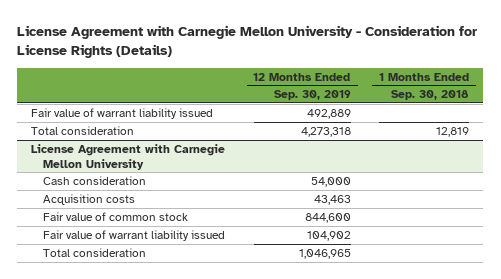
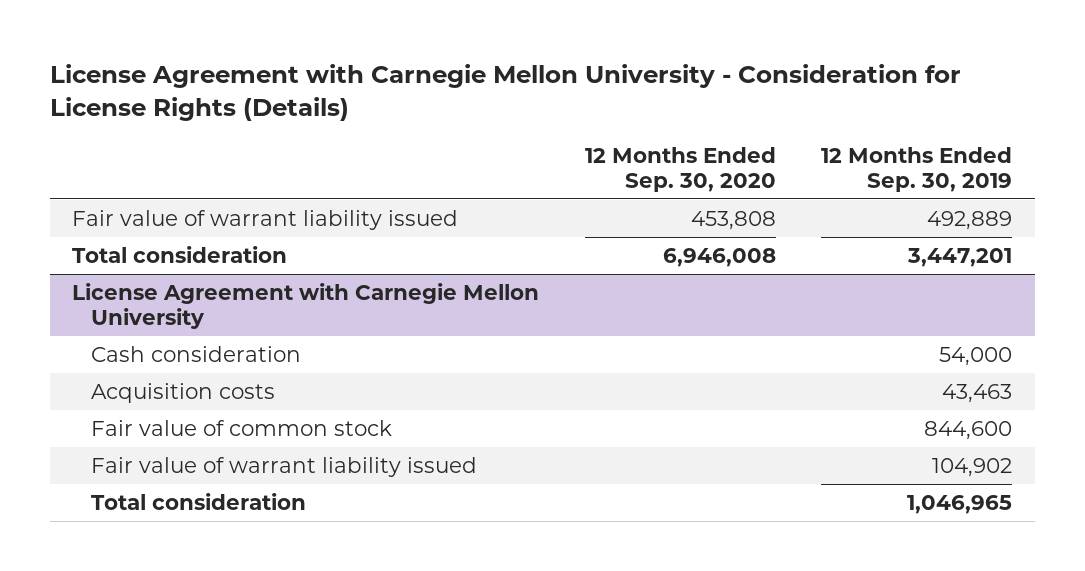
- | 12 Months Ended Sep. 30, 2019 | 1 Months Ended Sep. 30, 2018
+ | 12 Months Ended Sep. 30, 2020 | 12 Months Ended Sep. 30, 2019
- Total consideration | 4,273,318 | 12,819
+ Total consideration | 6,946,008 | 3,447,201

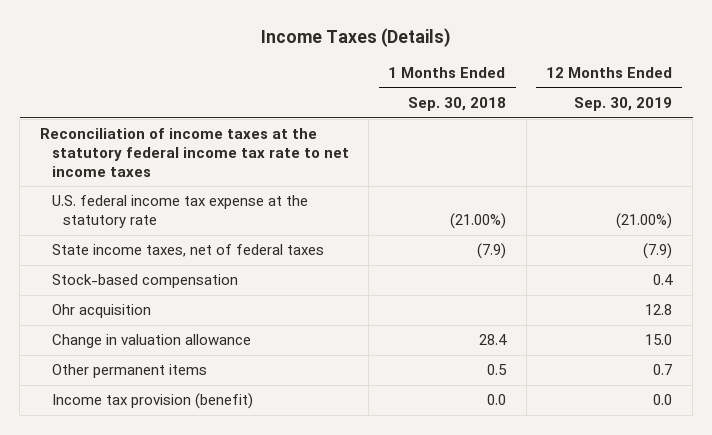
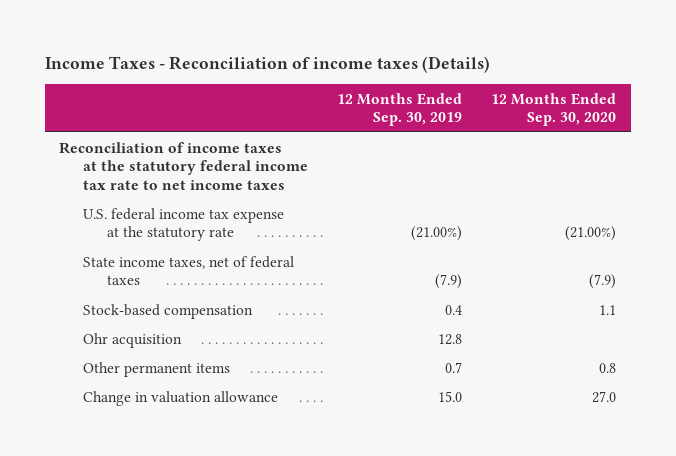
- Income Taxes (Details)
+ Income Taxes - Reconciliation of income taxes (Details)
- | 1 Months Ended Sep. 30, 2018 | 12 Months Ended Sep. 30, 2019
+ | 12 Months Ended Sep. 30, 2019 | 12 Months Ended Sep. 30, 2020
- Income tax provision (benefit) | 0.0 | 0.0
moved down: Change in valuation allowance | 15.0 | 27.0

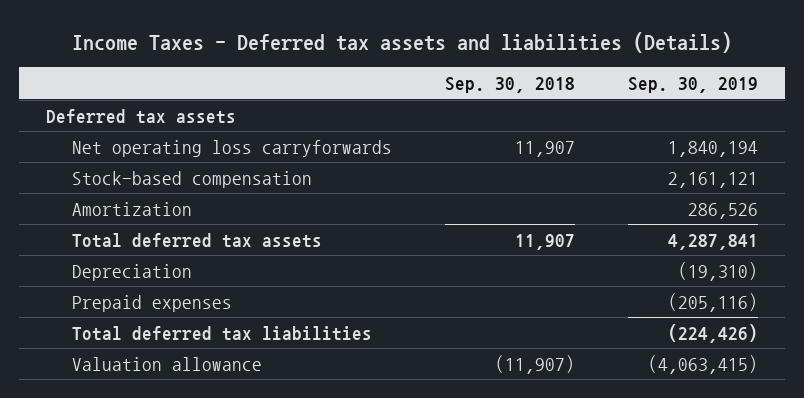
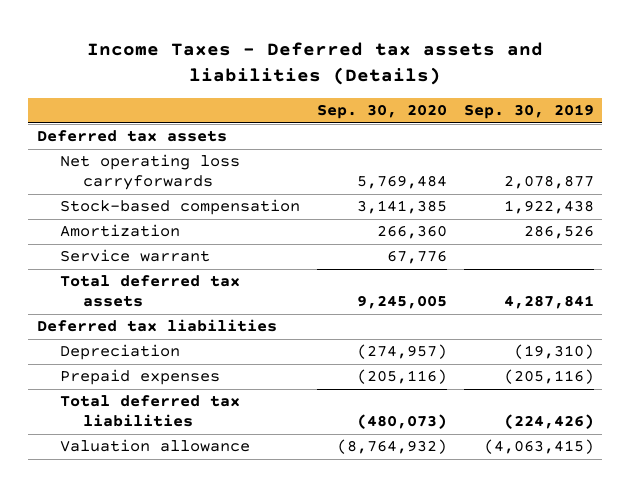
- | Sep. 30, 2018 | Sep. 30, 2019
+ | Sep. 30, 2020 | Sep. 30, 2019
- Net operating loss carryforwards | 11,907 | 1,840,194
- Stock-based compensation | | 2,161,121
+ Net operating loss carryforwards | 5,769,484 | 2,078,877
+ Stock-based compensation | 3,141,385 | 1,922,438
+ Service warrant | 67,776 |
+ Deferred tax liabilities

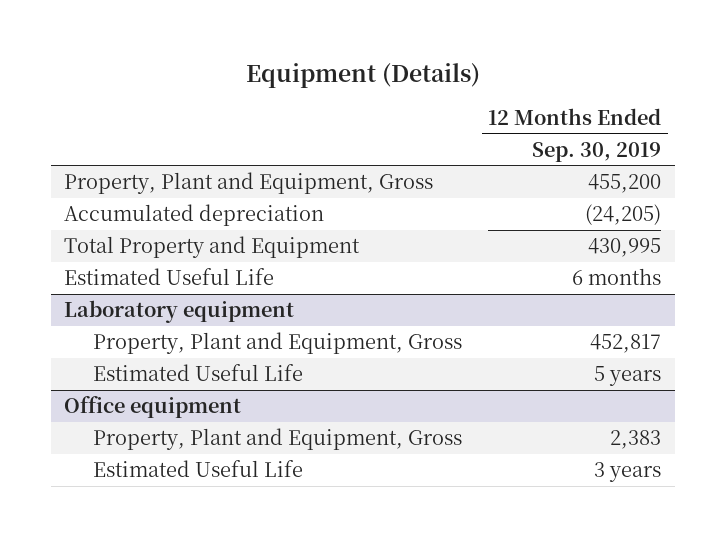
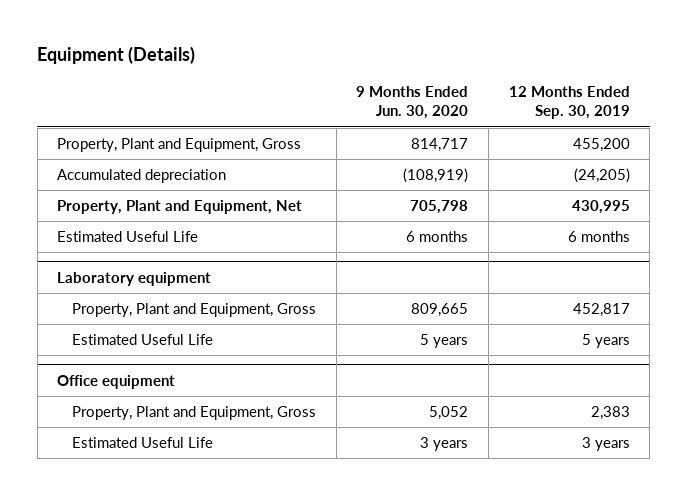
- | 12 Months Ended Sep. 30, 2019
+ | 9 Months Ended Jun. 30, 2020 | 12 Months Ended Sep. 30, 2019
- Total Property and Equipment | 430,995
+ Property, Plant and Equipment, Net | 705,798 | 430,995

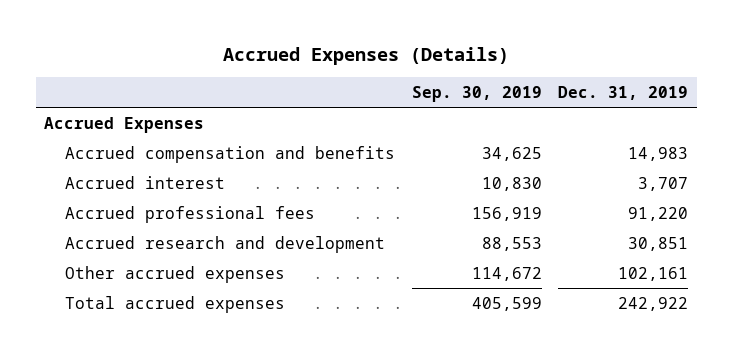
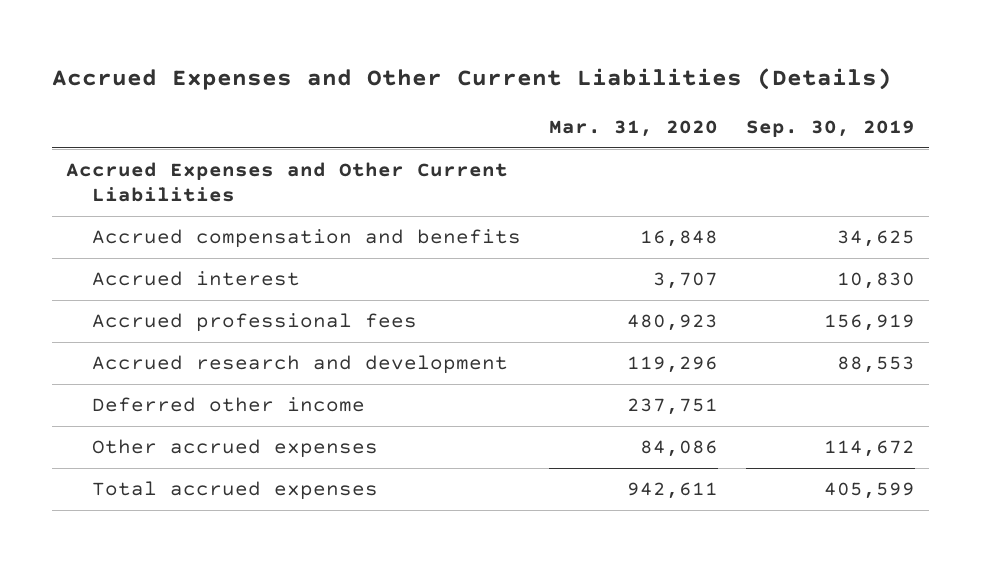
- Accrued Expenses (Details)
+ Accrued Expenses and Other Current Liabilities (Details)
- | Sep. 30, 2019 | Dec. 31, 2019
+ | Mar. 31, 2020 | Sep. 30, 2019
- Accrued Expenses
+ Accrued Expenses and Other Current Liabilities
+ Deferred other income | 237,751 |

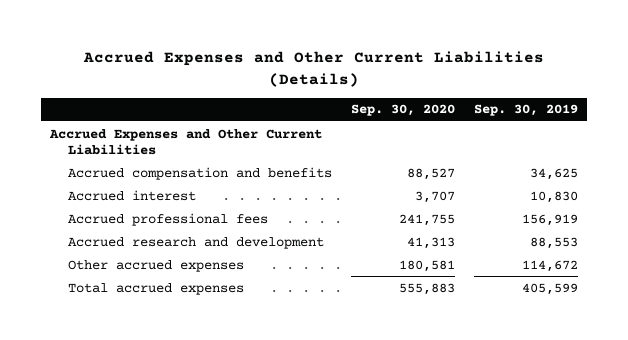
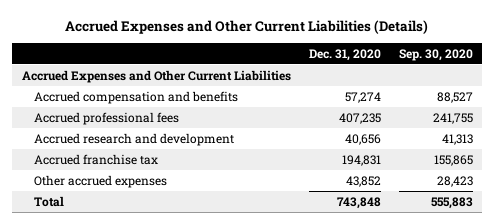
- | Sep. 30, 2020 | Sep. 30, 2019
+ | Dec. 31, 2020 | Sep. 30, 2020
- Accrued interest | 3,707 | 10,830
- Other accrued expenses | 180,581 | 114,672
- Total accrued expenses | 555,883 | 405,599
+ Accrued franchise tax | 194,831 | 155,865
+ Other accrued expenses | 43,852 | 28,423
+ Total | 743,848 | 555,883

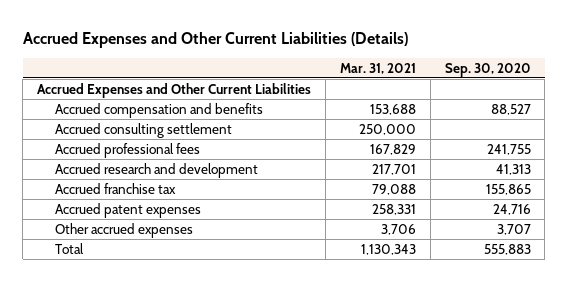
- | Dec. 31, 2020 | Sep. 30, 2020
+ | Mar. 31, 2021 | Sep. 30, 2020
+ Accrued consulting settlement | 250,000 |
- Other accrued expenses | 43,852 | 28,423
+ Accrued patent expenses | 258,331 | 24,716
+ Other accrued expenses | 3,706 | 3,707

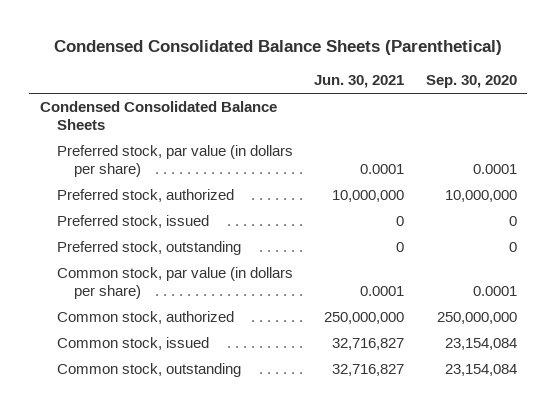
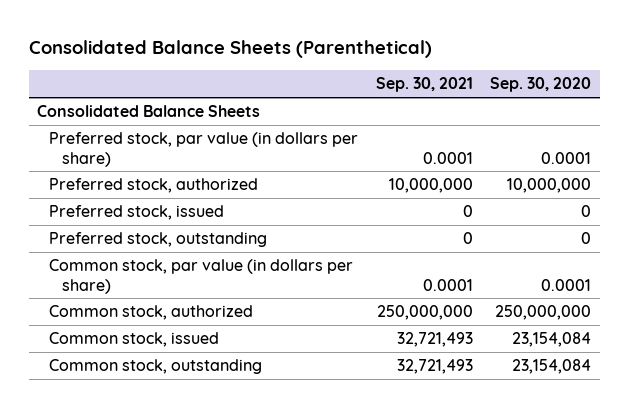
- Condensed Consolidated Balance Sheets (Parenthetical)
+ Consolidated Balance Sheets (Parenthetical)
- | Jun. 30, 2021 | Sep. 30, 2020
+ | Sep. 30, 2021 | Sep. 30, 2020
- Condensed Consolidated Balance Sheets
+ Consolidated Balance Sheets

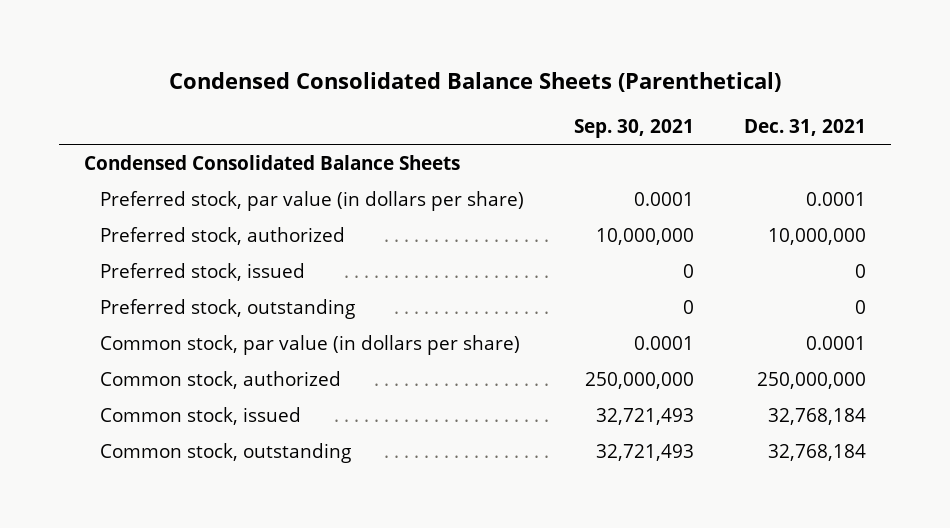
- Consolidated Balance Sheets (Parenthetical)
+ Condensed Consolidated Balance Sheets (Parenthetical)
- | Sep. 30, 2021 | Sep. 30, 2020
+ | Sep. 30, 2021 | Dec. 31, 2021
- Consolidated Balance Sheets
+ Condensed Consolidated Balance Sheets

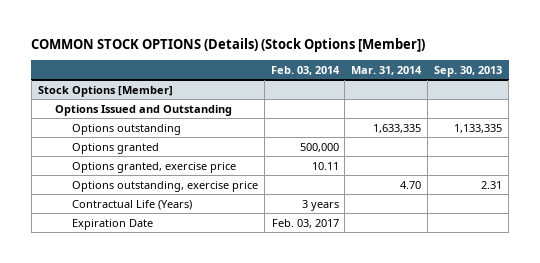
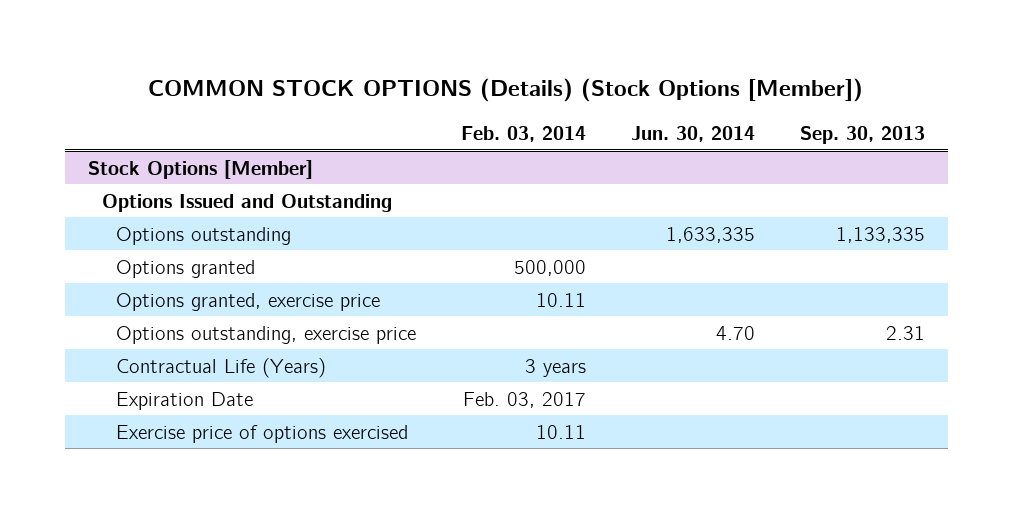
- | Feb. 03, 2014 | Mar. 31, 2014 | Sep. 30, 2013
+ | Feb. 03, 2014 | Jun. 30, 2014 | Sep. 30, 2013
@ Stock Options [Member]
+ Exercise price of options exercised | 10.11 | |

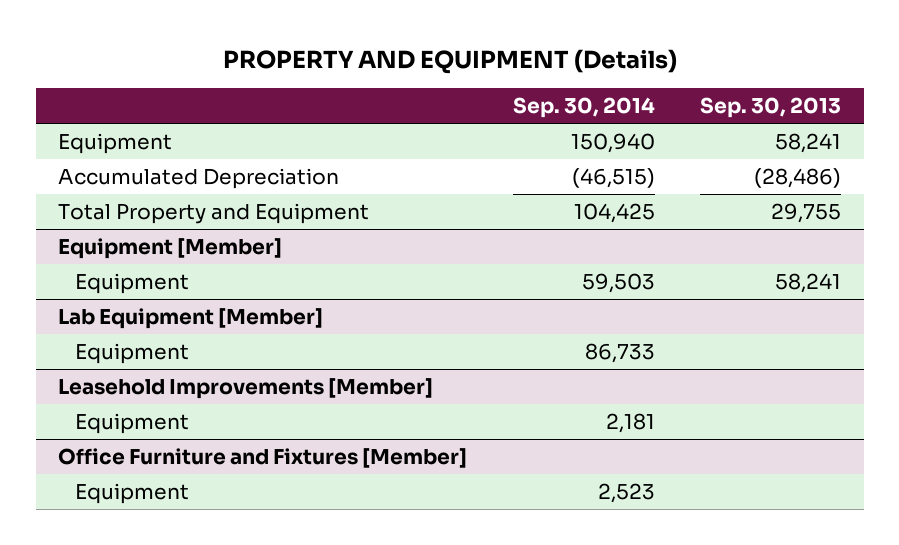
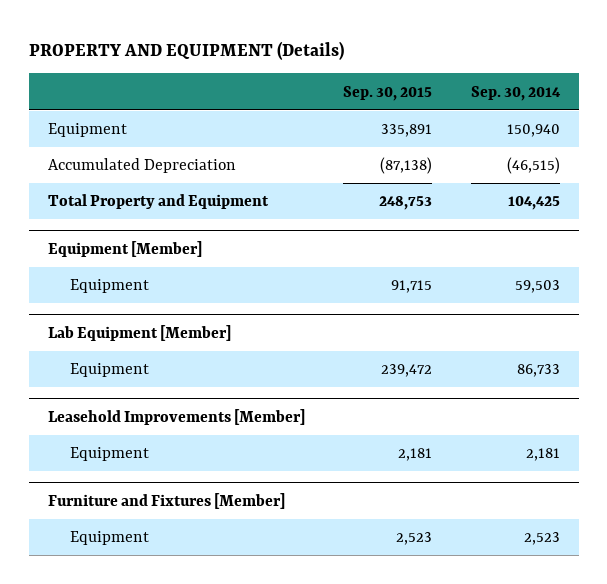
- | Sep. 30, 2014 | Sep. 30, 2013
+ | Sep. 30, 2015 | Sep. 30, 2014
- Office Furniture and Fixtures [Member]
+ Furniture and Fixtures [Member]

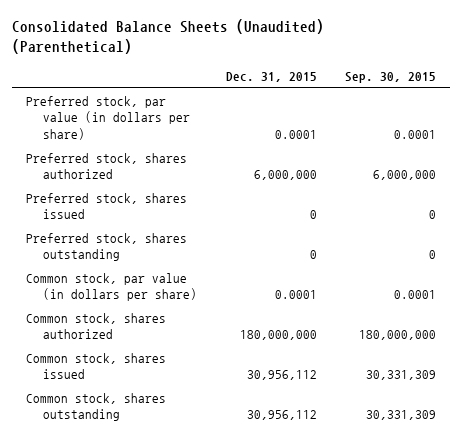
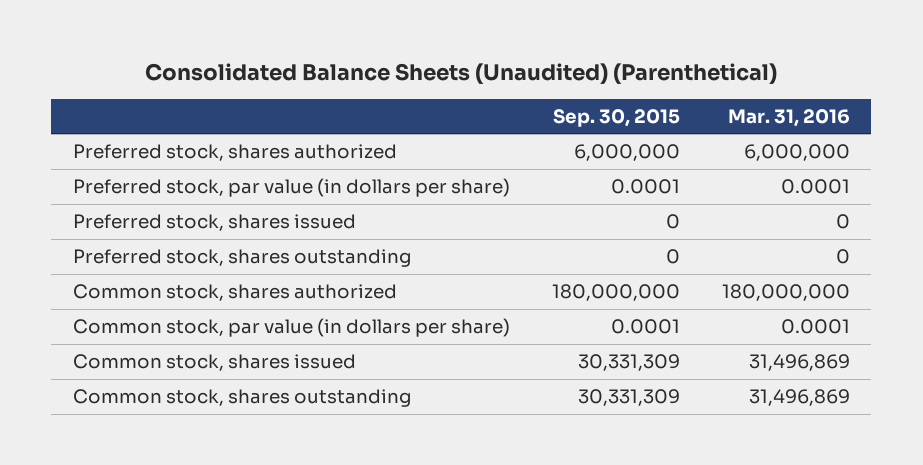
- | Dec. 31, 2015 | Sep. 30, 2015
+ | Sep. 30, 2015 | Mar. 31, 2016
moved down: Preferred stock, par value (in dollars per share) | 0.0001 | 0.0001
moved down: Common stock, par value (in dollars per share) | 0.0001 | 0.0001

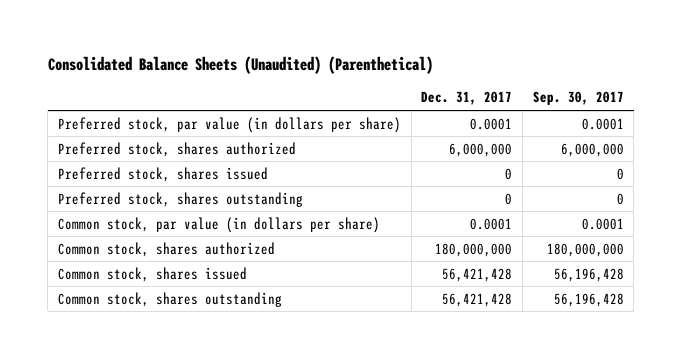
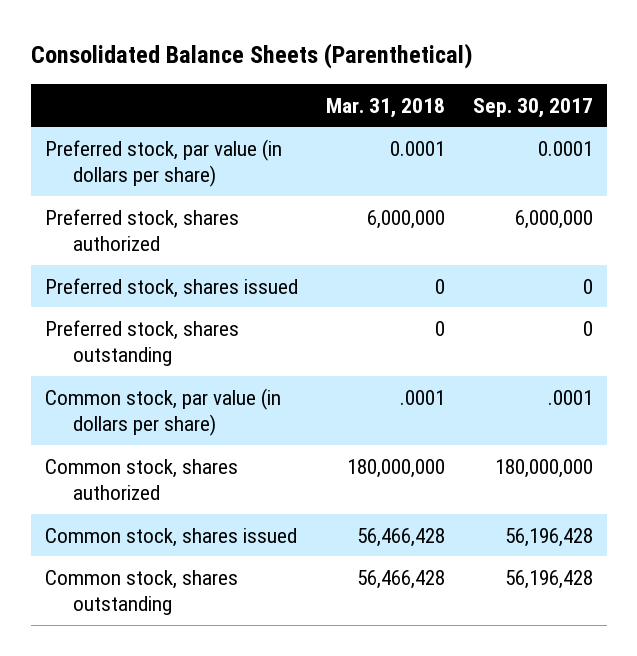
- Consolidated Balance Sheets (Unaudited) (Parenthetical)
+ Consolidated Balance Sheets (Parenthetical)
- | Dec. 31, 2017 | Sep. 30, 2017
+ | Mar. 31, 2018 | Sep. 30, 2017
- Common stock, par value (in dollars per share) | 0.0001 | 0.0001
+ Common stock, par value (in dollars per share) | .0001 | .0001

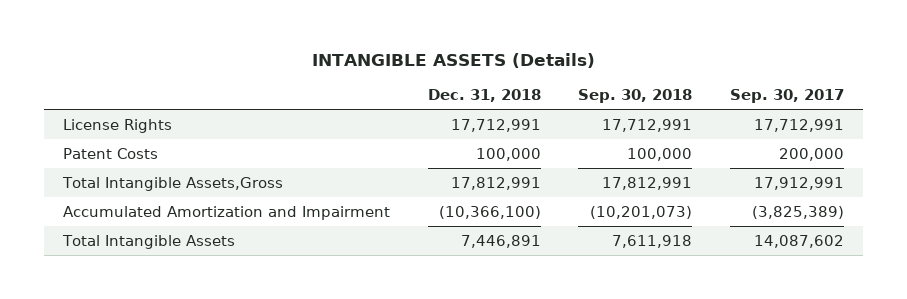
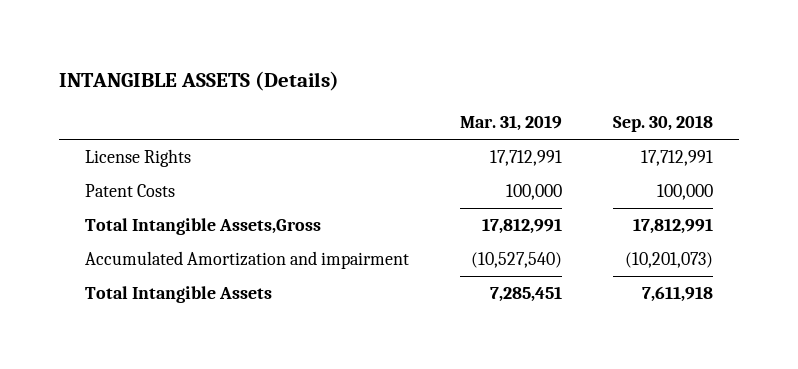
- | Dec. 31, 2018 | Sep. 30, 2018 | Sep. 30, 2017
+ | Mar. 31, 2019 | Sep. 30, 2018
- Accumulated Amortization and Impairment | (10,366,100) | (10,201,073) | (3,825,389)
+ Accumulated Amortization and impairment | (10,527,540) | (10,201,073)

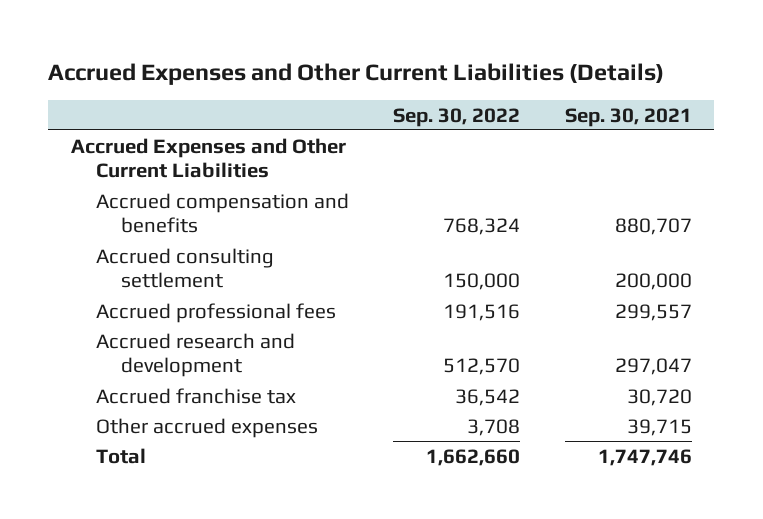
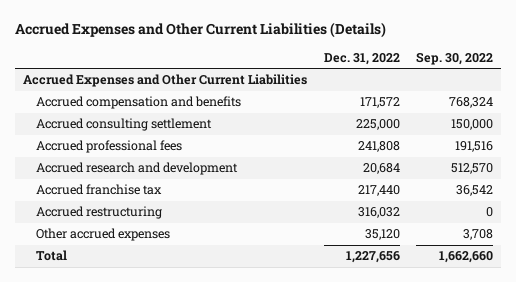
- | Sep. 30, 2022 | Sep. 30, 2021
+ | Dec. 31, 2022 | Sep. 30, 2022
+ Accrued restructuring | 316,032 | 0

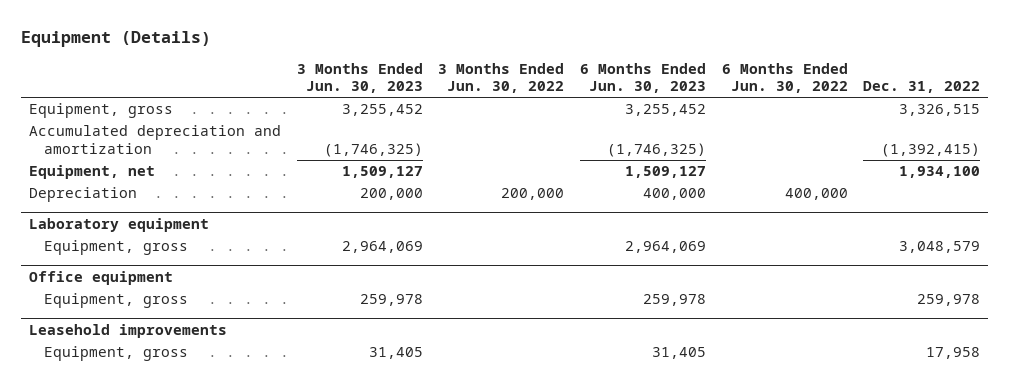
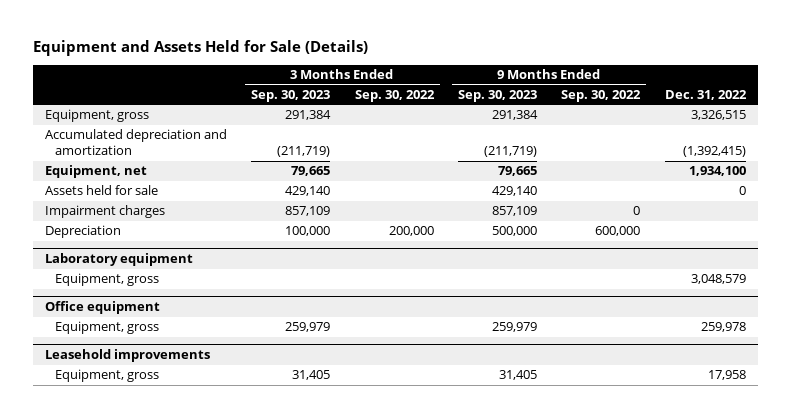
- Equipment (Details)
+ Equipment and Assets Held for Sale (Details)
- | 3 Months Ended Jun. 30, 2023 | 3 Months Ended Jun. 30, 2022 | 6 Months Ended Jun. 30, 2023 | 6 Months Ended Jun. 30, 2022 | Dec. 31, 2022
+ | 3 Months Ended Sep. 30, 2023 | 3 Months Ended Sep. 30, 2022 | 9 Months Ended Sep. 30, 2023 | 9 Months Ended Sep. 30, 2022 | Dec. 31, 2022
+ Assets held for sale | 429,140 | | 429,140 | | 0
+ Impairment charges | 857,109 | | 857,109 | 0 |

